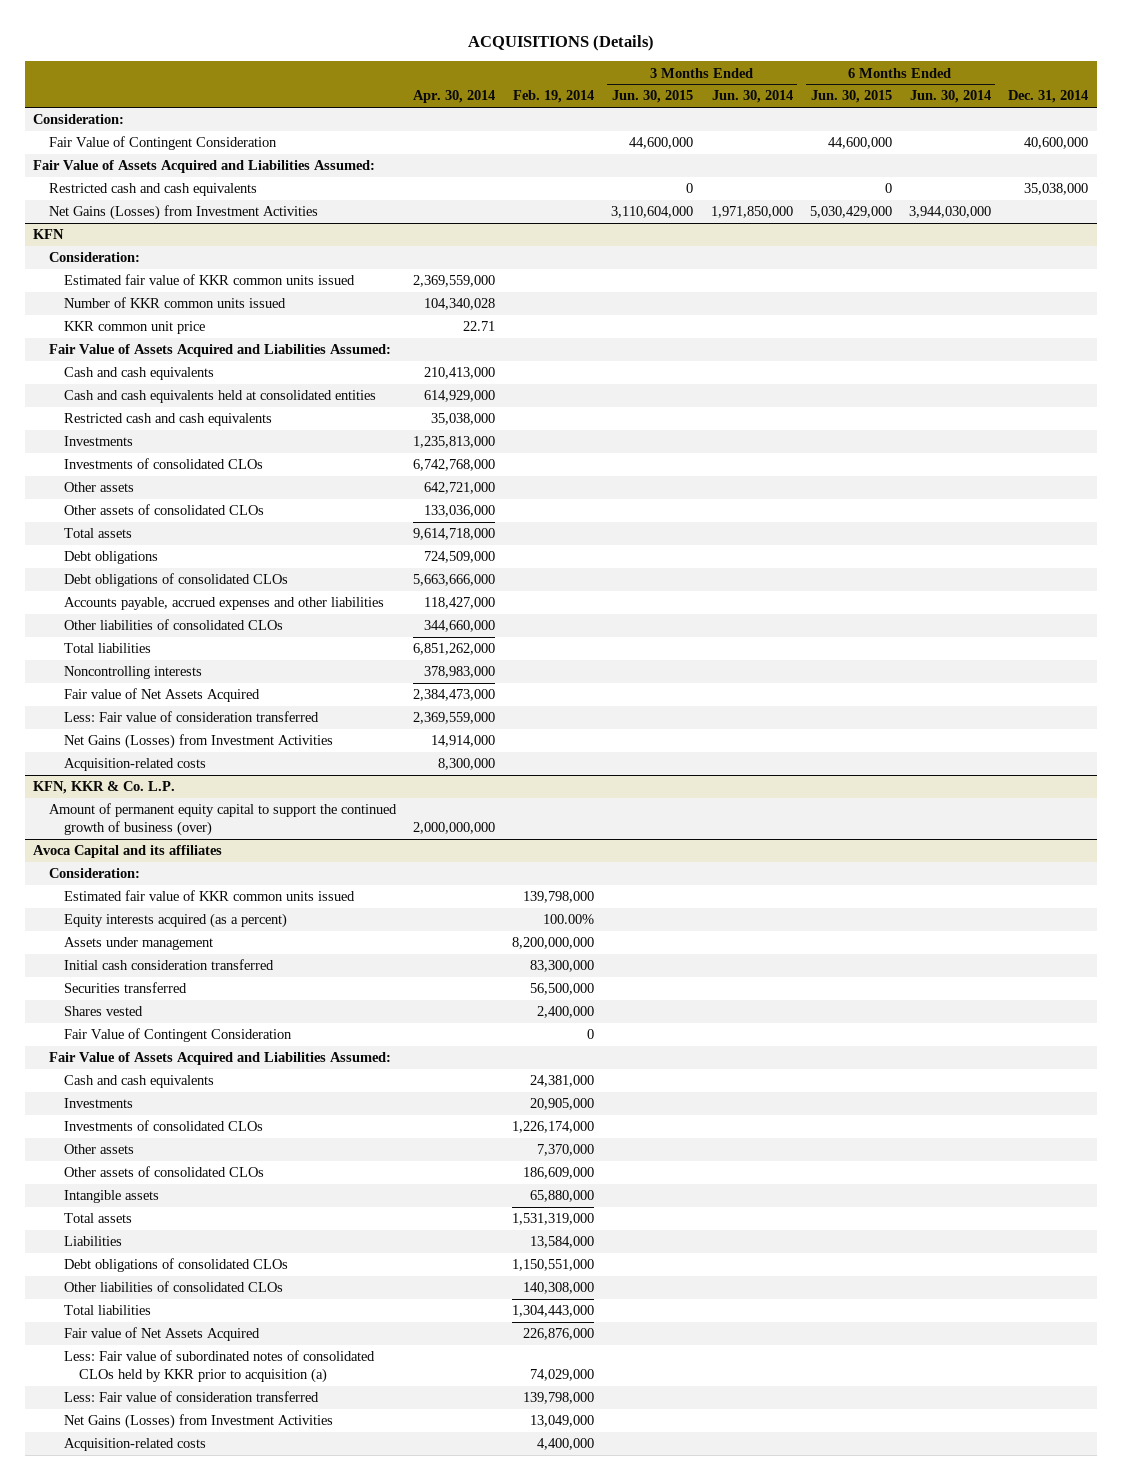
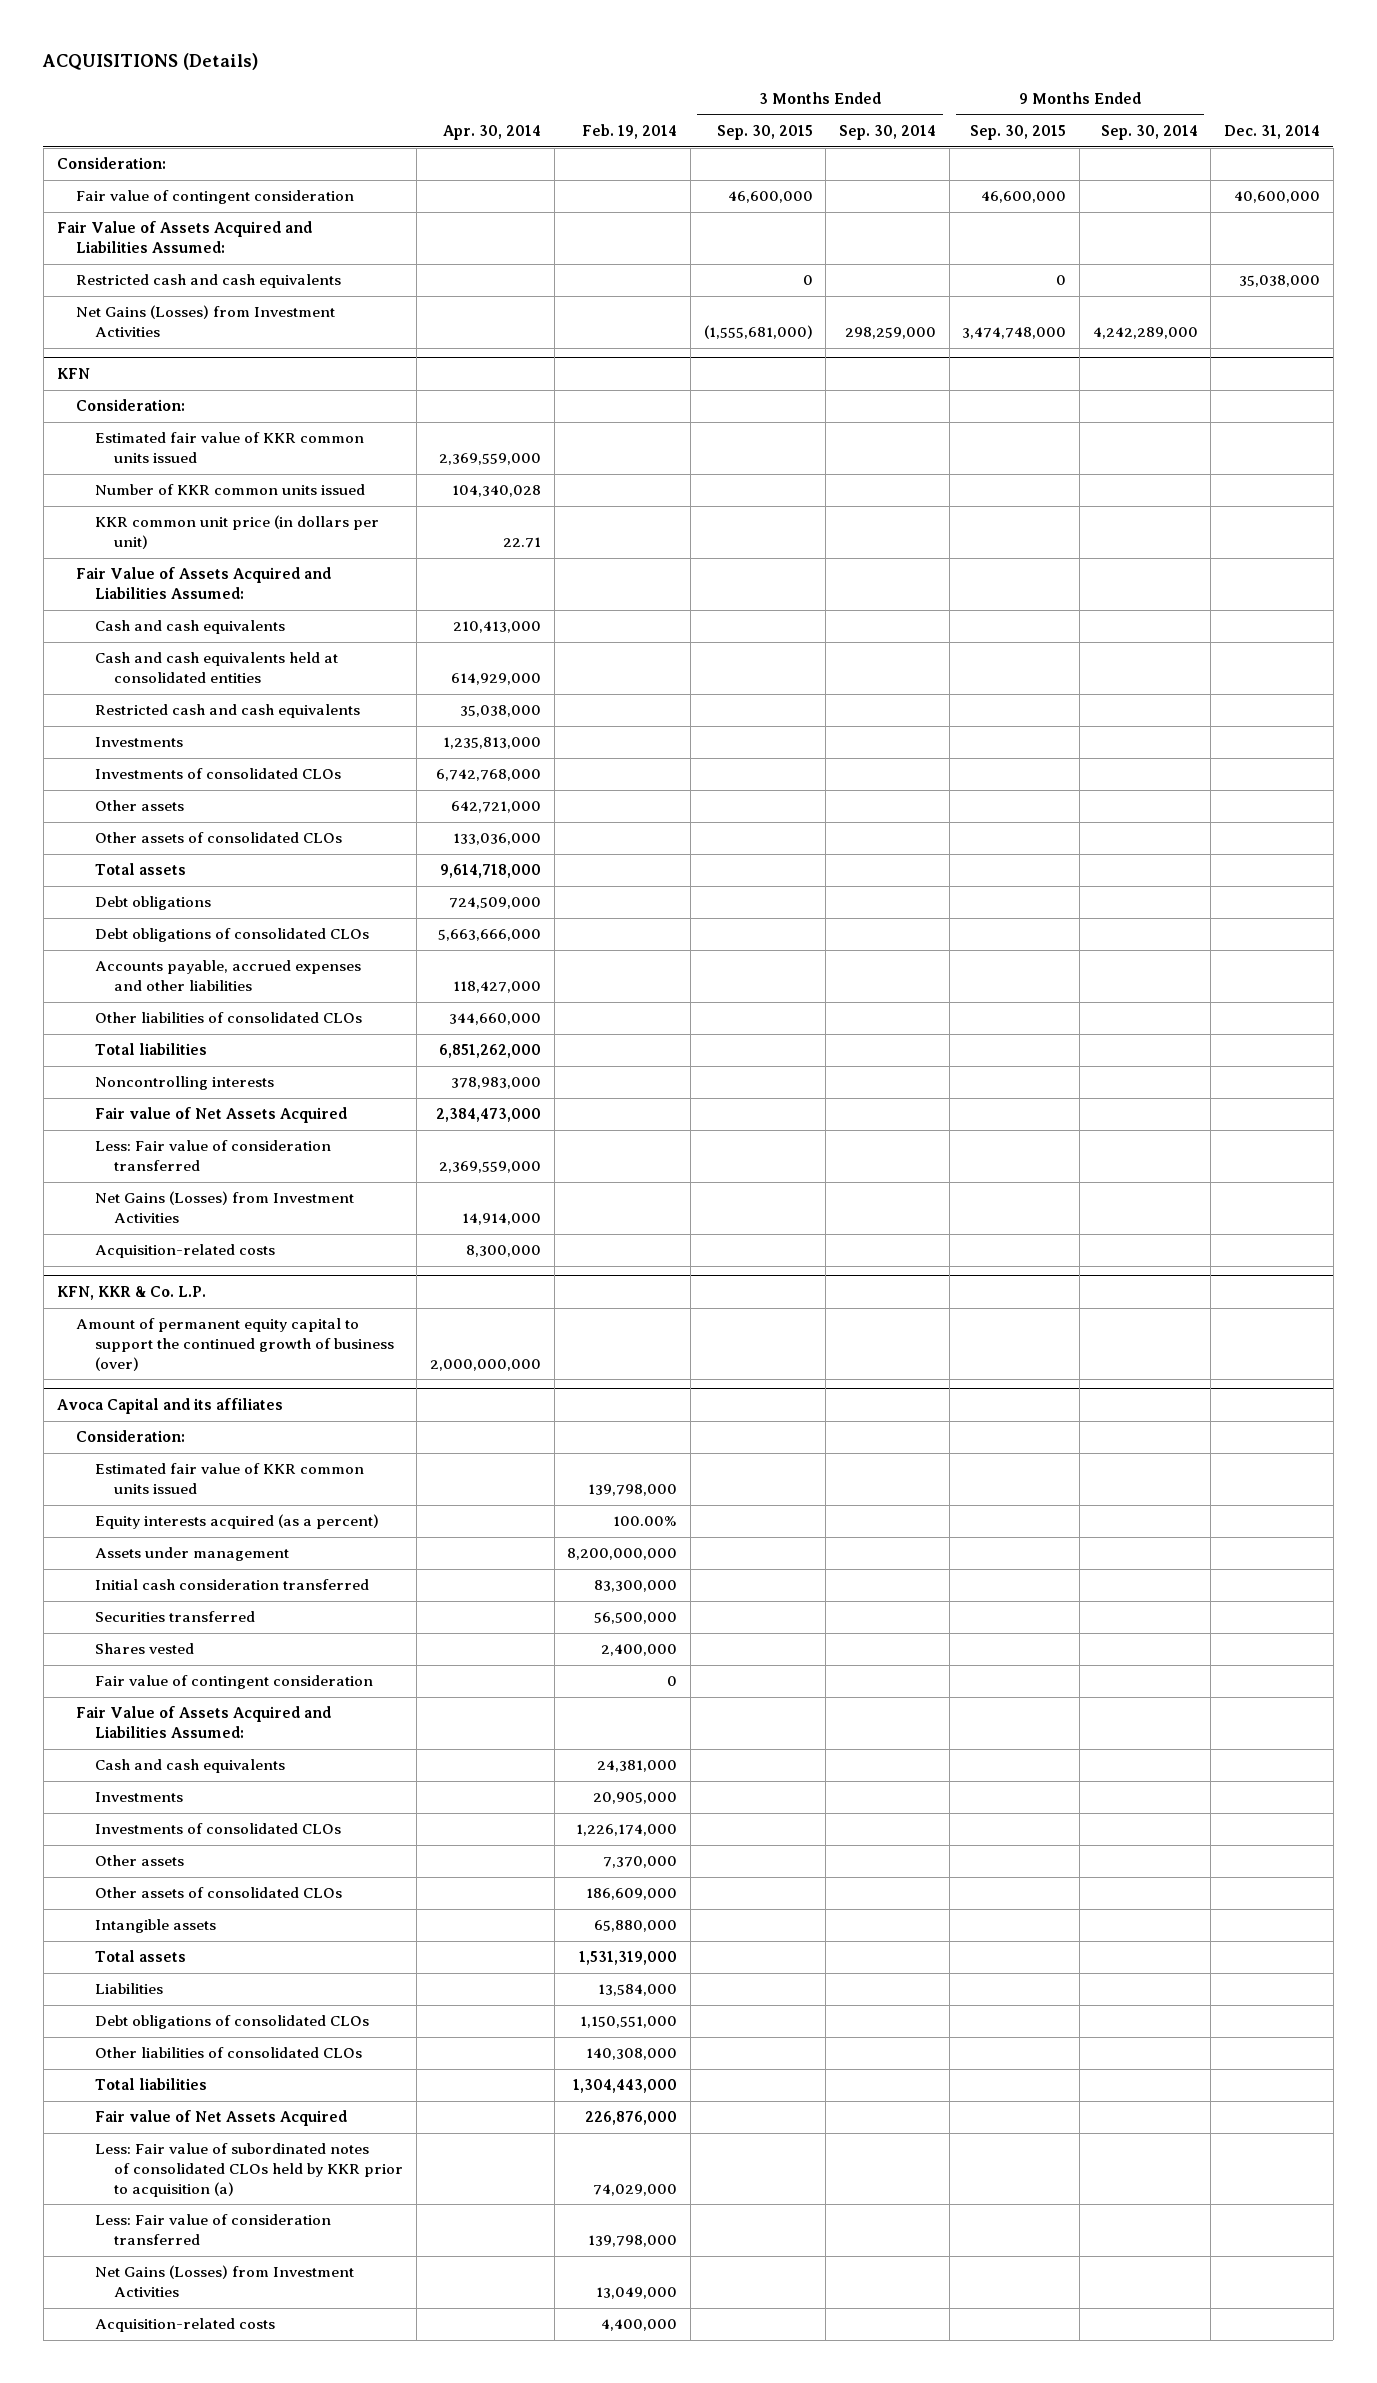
- | Apr. 30, 2014 | Feb. 19, 2014 | 3 Months Ended Jun. 30, 2015 | 3 Months Ended Jun. 30, 2014 | 6 Months Ended Jun. 30, 2015 | 6 Months Ended Jun. 30, 2014 | Dec. 31, 2014
+ | Apr. 30, 2014 | Feb. 19, 2014 | 3 Months Ended Sep. 30, 2015 | 3 Months Ended Sep. 30, 2014 | 9 Months Ended Sep. 30, 2015 | 9 Months Ended Sep. 30, 2014 | Dec. 31, 2014
- Fair Value of Contingent Consideration | | | 44,600,000 | | 44,600,000 | | 40,600,000
+ Fair value of contingent consideration | | | 46,600,000 | | 46,600,000 | | 40,600,000
@ KFN
- KKR common unit price | 22.71 | | | | | |
+ KKR common unit price (in dollars per unit) | 22.71 | | | | | |
@ Avoca Capital and its affiliates
- Fair Value of Contingent Consideration | | 0 | | | | |
+ Fair value of contingent consideration | | 0 | | | | |

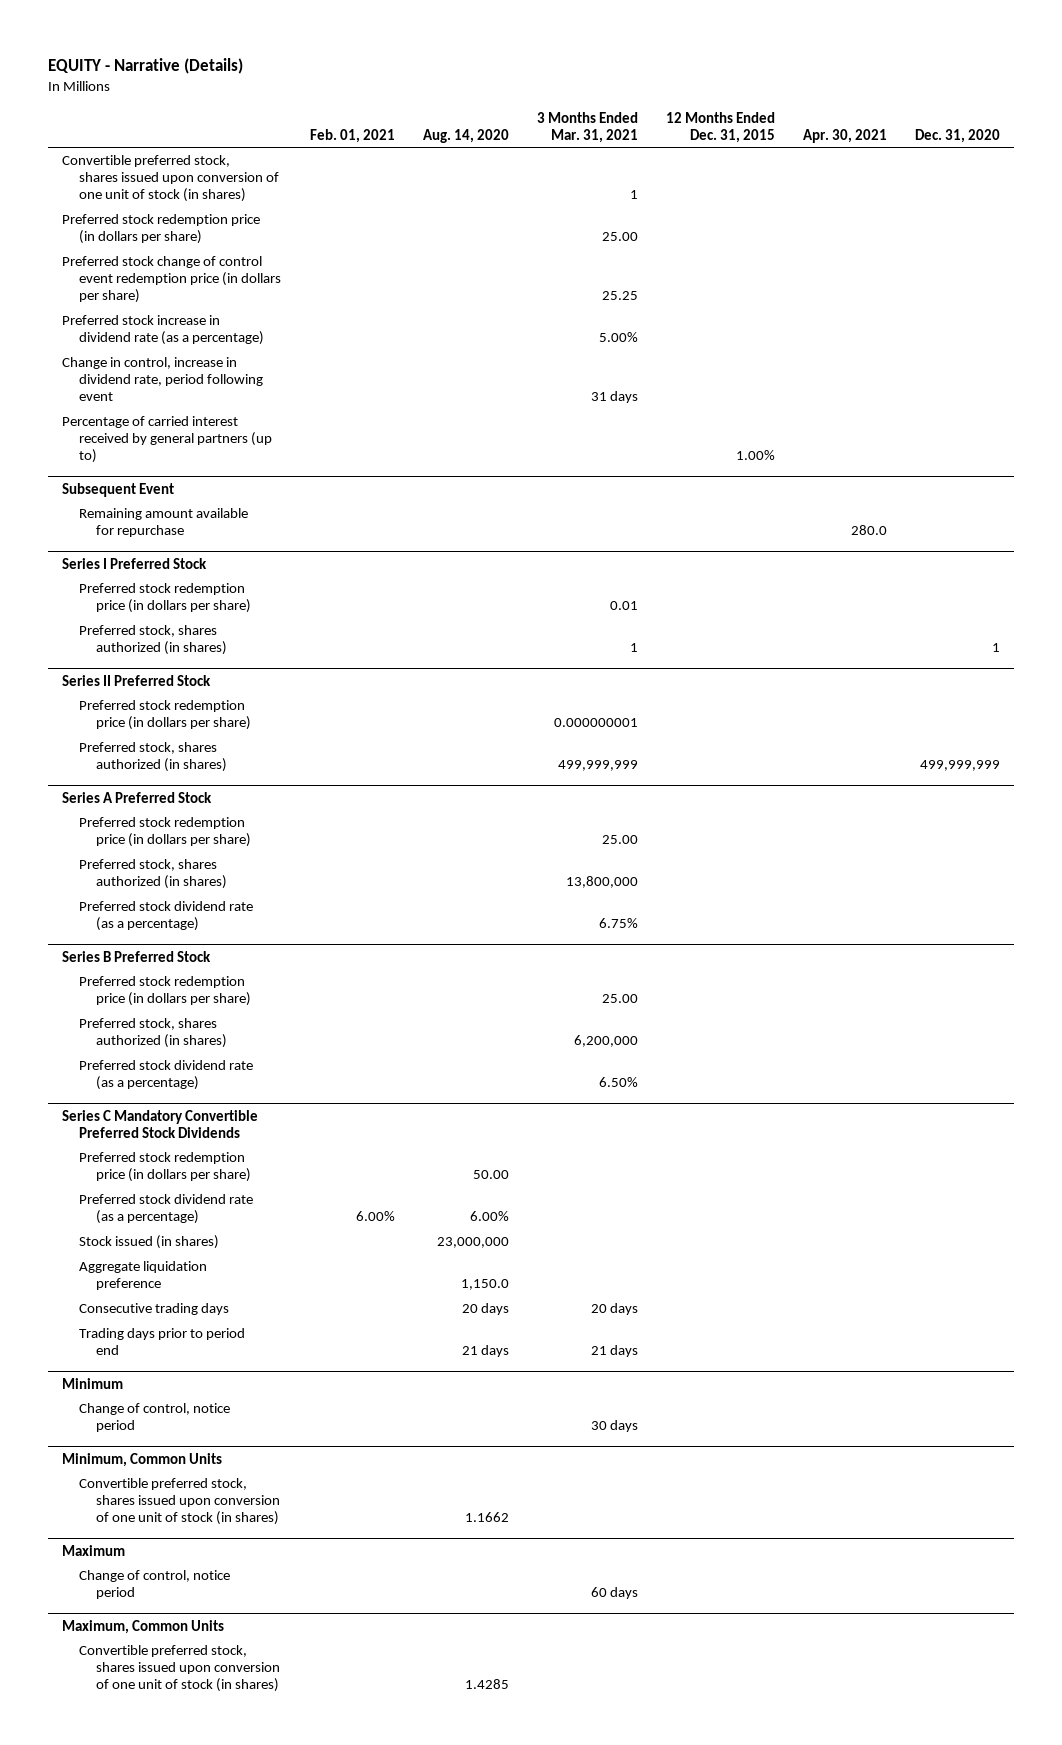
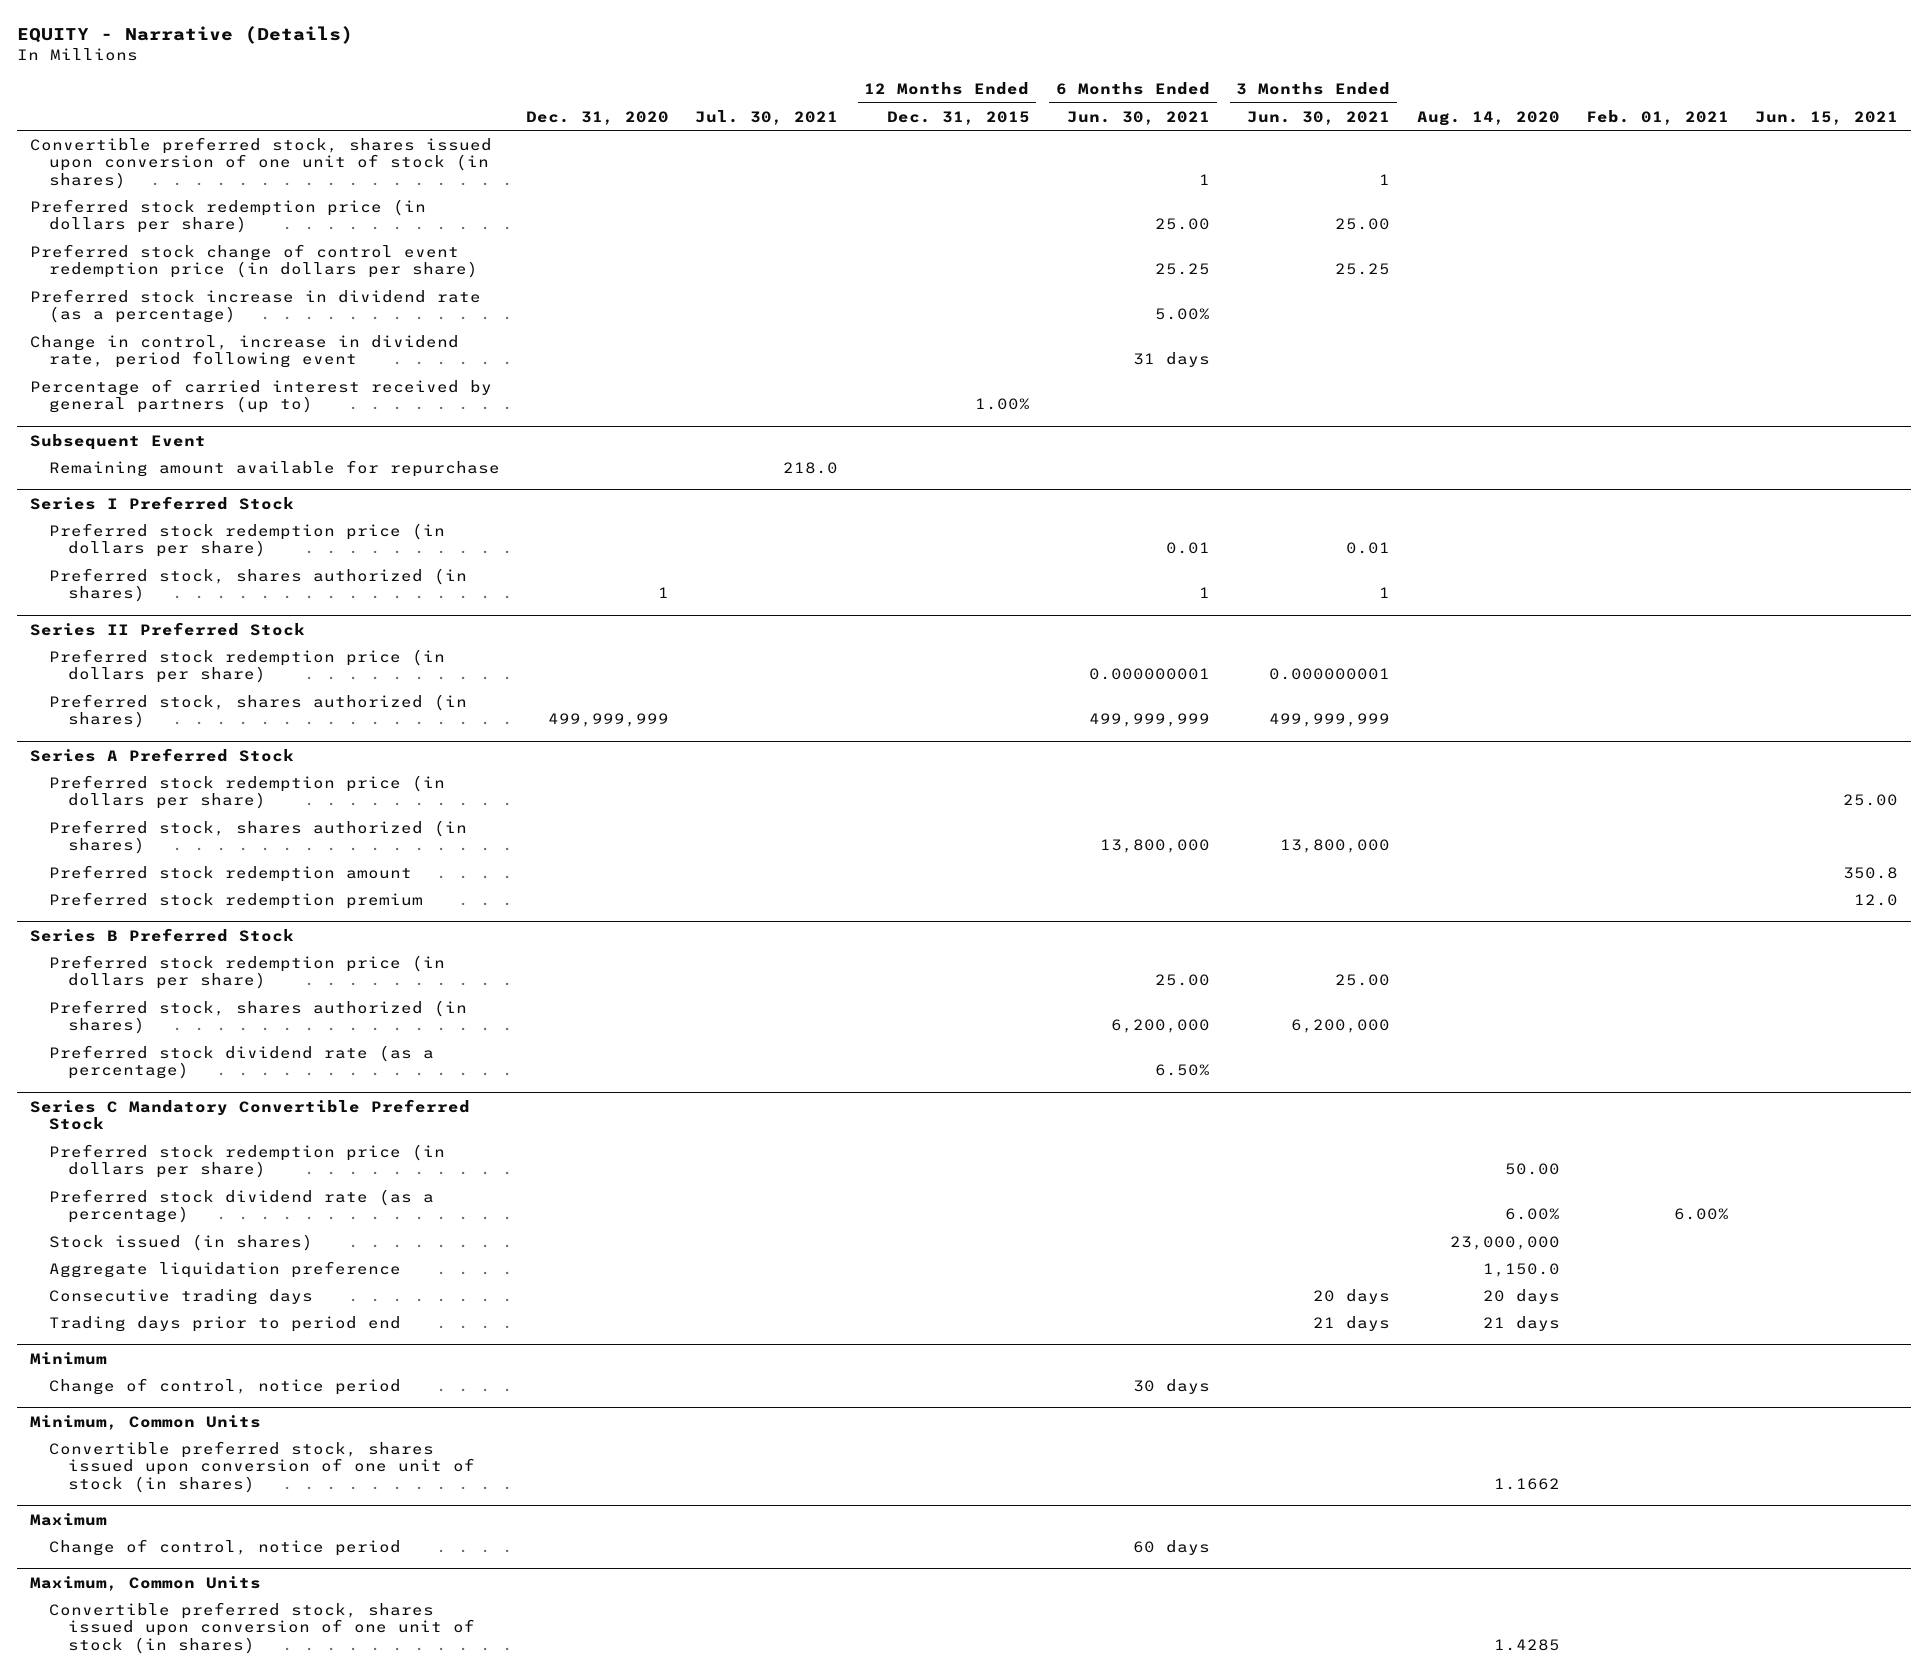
- | Feb. 01, 2021 | Aug. 14, 2020 | 3 Months Ended Mar. 31, 2021 | 12 Months Ended Dec. 31, 2015 | Apr. 30, 2021 | Dec. 31, 2020
+ | Dec. 31, 2020 | Jul. 30, 2021 | 12 Months Ended Dec. 31, 2015 | 6 Months Ended Jun. 30, 2021 | 3 Months Ended Jun. 30, 2021 | Aug. 14, 2020 | Feb. 01, 2021 | Jun. 15, 2021
@ Series A Preferred Stock
- Preferred stock dividend rate (as a percentage) | | | 6.75% | | |
+ Preferred stock redemption amount | | | | | | | | 350.8
+ Preferred stock redemption premium | | | | | | | | 12.0
- Series C Mandatory Convertible Preferred Stock Dividends
+ Series C Mandatory Convertible Preferred Stock

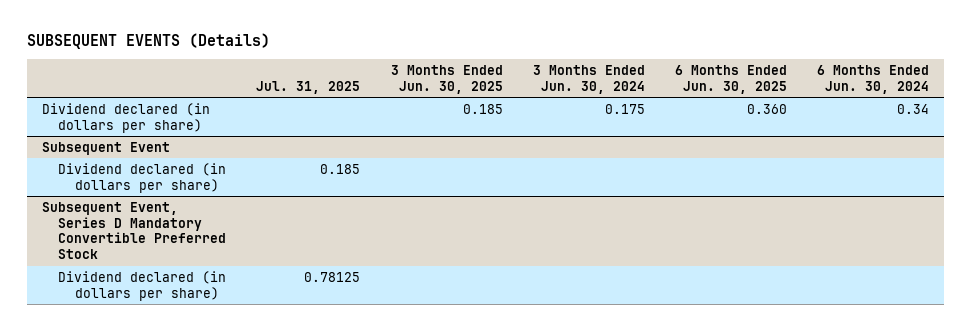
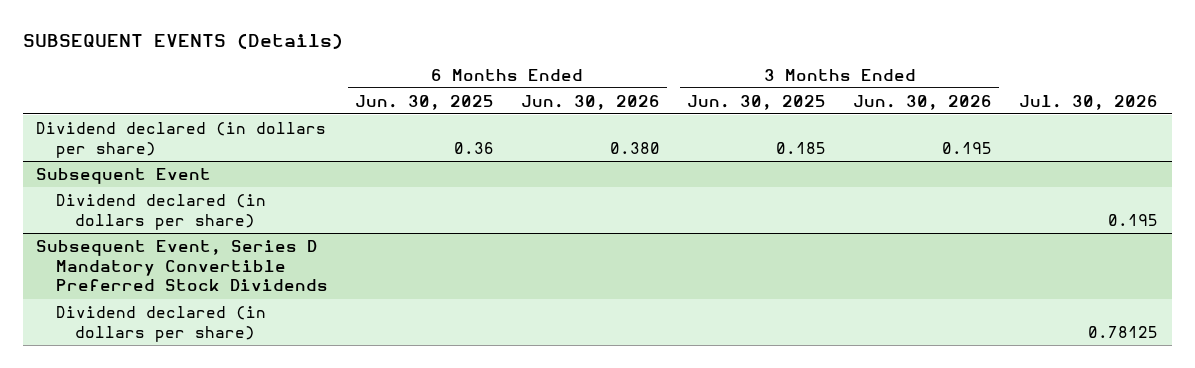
- | Jul. 31, 2025 | 3 Months Ended Jun. 30, 2025 | 3 Months Ended Jun. 30, 2024 | 6 Months Ended Jun. 30, 2025 | 6 Months Ended Jun. 30, 2024
+ | 6 Months Ended Jun. 30, 2025 | 6 Months Ended Jun. 30, 2026 | 3 Months Ended Jun. 30, 2025 | 3 Months Ended Jun. 30, 2026 | Jul. 30, 2026
- Dividend declared (in dollars per share) | | 0.185 | 0.175 | 0.360 | 0.34
+ Dividend declared (in dollars per share) | 0.36 | 0.380 | 0.185 | 0.195 |
- Subsequent Event, Series D Mandatory Convertible Preferred Stock
+ Subsequent Event, Series D Mandatory Convertible Preferred Stock Dividends

